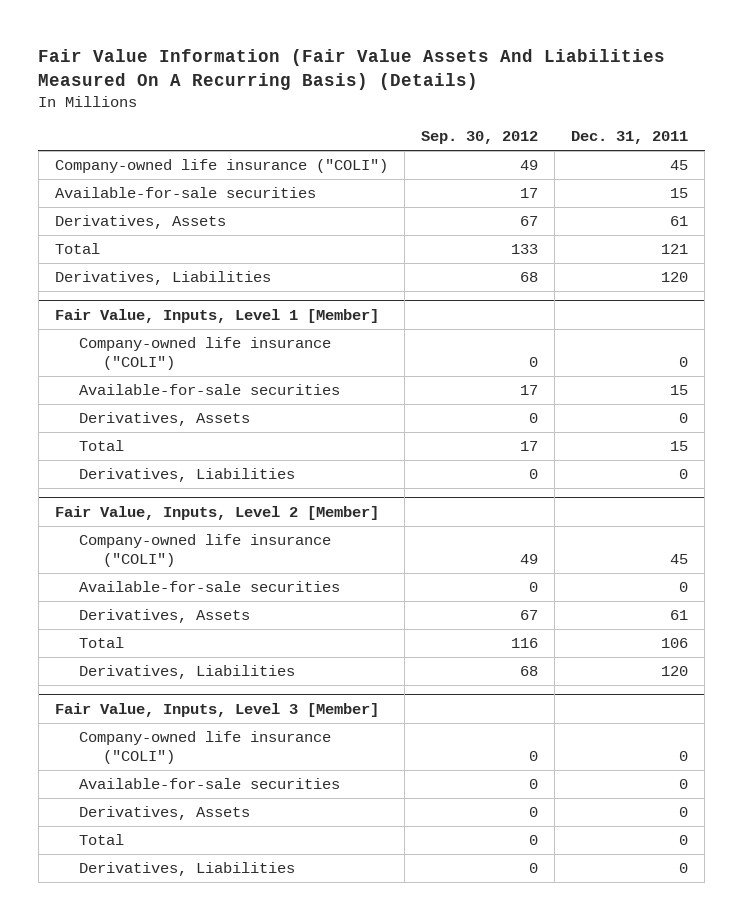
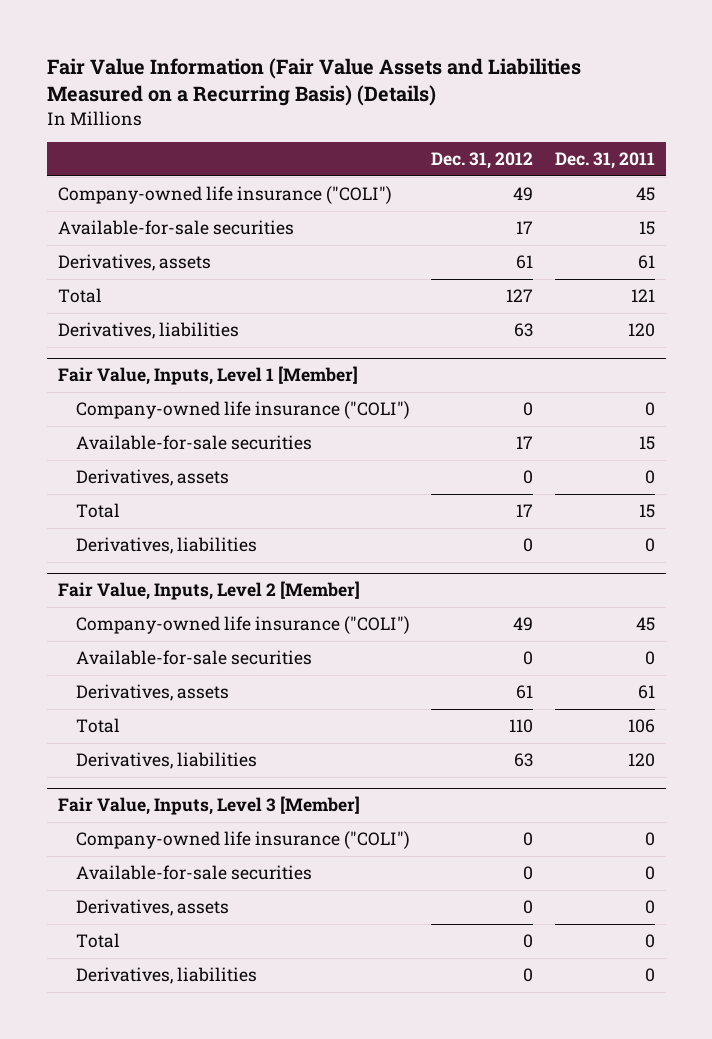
- Fair Value Information (Fair Value Assets And Liabilities Measured On A Recurring Basis) (Details)
+ Fair Value Information (Fair Value Assets and Liabilities Measured on a Recurring Basis) (Details)
- | Sep. 30, 2012 | Dec. 31, 2011
+ | Dec. 31, 2012 | Dec. 31, 2011
- Derivatives, Assets | 67 | 61
+ Derivatives, assets | 61 | 61
- Derivatives, Liabilities | 68 | 120
+ Derivatives, liabilities | 63 | 120
@ Fair Value, Inputs, Level 1 [Member]
- Derivatives, Assets | 0 | 0
+ Derivatives, assets | 0 | 0
- Derivatives, Liabilities | 0 | 0
+ Derivatives, liabilities | 0 | 0
@ Fair Value, Inputs, Level 2 [Member]
- Derivatives, Assets | 67 | 61
+ Derivatives, assets | 61 | 61
- Derivatives, Liabilities | 68 | 120
+ Derivatives, liabilities | 63 | 120
@ Fair Value, Inputs, Level 3 [Member]
- Derivatives, Assets | 0 | 0
+ Derivatives, assets | 0 | 0
- Derivatives, Liabilities | 0 | 0
+ Derivatives, liabilities | 0 | 0

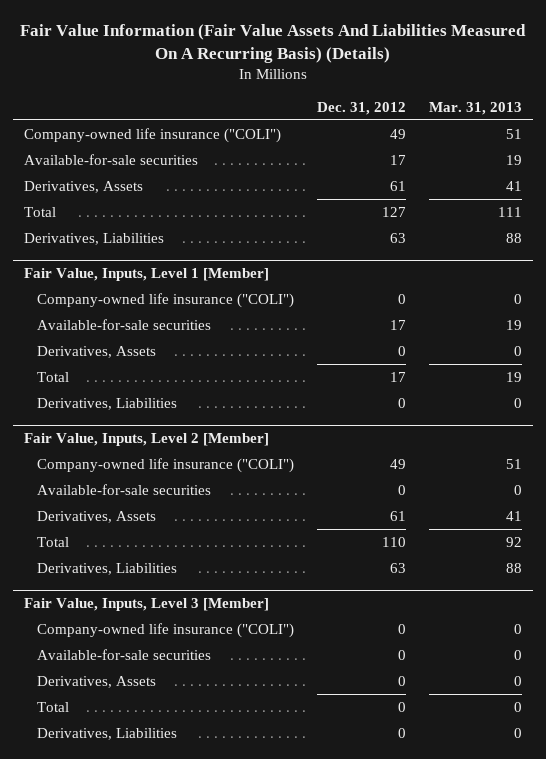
- Fair Value Information (Fair Value Assets and Liabilities Measured on a Recurring Basis) (Details)
+ Fair Value Information (Fair Value Assets And Liabilities Measured On A Recurring Basis) (Details)
- | Dec. 31, 2012 | Dec. 31, 2011
+ | Dec. 31, 2012 | Mar. 31, 2013
- Derivatives, assets | 61 | 61
+ Derivatives, Assets | 61 | 41
- Derivatives, liabilities | 63 | 120
+ Derivatives, Liabilities | 63 | 88
@ Fair Value, Inputs, Level 1 [Member]
- Derivatives, assets | 0 | 0
+ Derivatives, Assets | 0 | 0
- Derivatives, liabilities | 0 | 0
+ Derivatives, Liabilities | 0 | 0
@ Fair Value, Inputs, Level 2 [Member]
- Derivatives, assets | 61 | 61
+ Derivatives, Assets | 61 | 41
- Derivatives, liabilities | 63 | 120
+ Derivatives, Liabilities | 63 | 88
@ Fair Value, Inputs, Level 3 [Member]
- Derivatives, assets | 0 | 0
+ Derivatives, Assets | 0 | 0
- Derivatives, liabilities | 0 | 0
+ Derivatives, Liabilities | 0 | 0

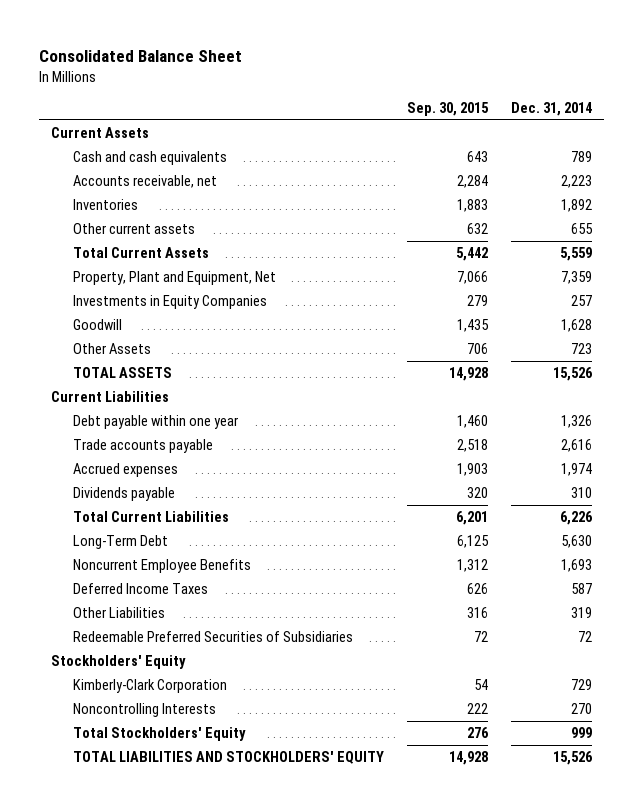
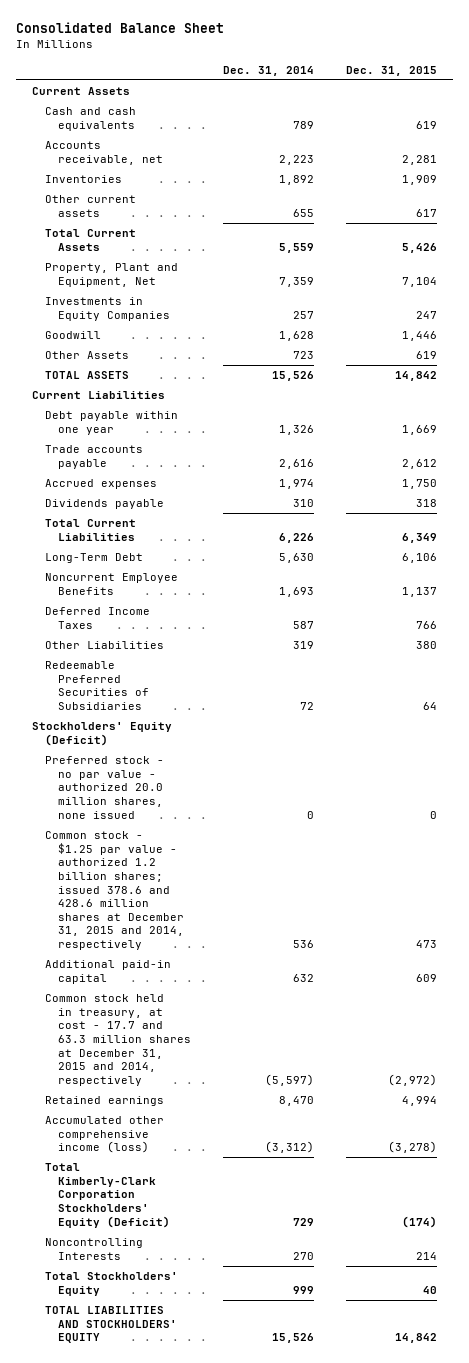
- | Sep. 30, 2015 | Dec. 31, 2014
+ | Dec. 31, 2014 | Dec. 31, 2015
- Stockholders' Equity
- Kimberly-Clark Corporation | 54 | 729
+ Stockholders' Equity (Deficit)
+ Preferred stock - no par value - authorized 20.0 million shares, none issued | 0 | 0
+ Common stock - $1.25 par value - authorized 1.2 billion shares; issued 378.6 and 428.6 million shares at December 31, 2015 and 2014, respectively | 536 | 473
+ Additional paid-in capital | 632 | 609
+ Common stock held in treasury, at cost - 17.7 and 63.3 million shares at December 31, 2015 and 2014, respectively | (5,597) | (2,972)
+ Retained earnings | 8,470 | 4,994
+ Accumulated other comprehensive income (loss) | (3,312) | (3,278)
+ Total Kimberly-Clark Corporation Stockholders' Equity (Deficit) | 729 | (174)

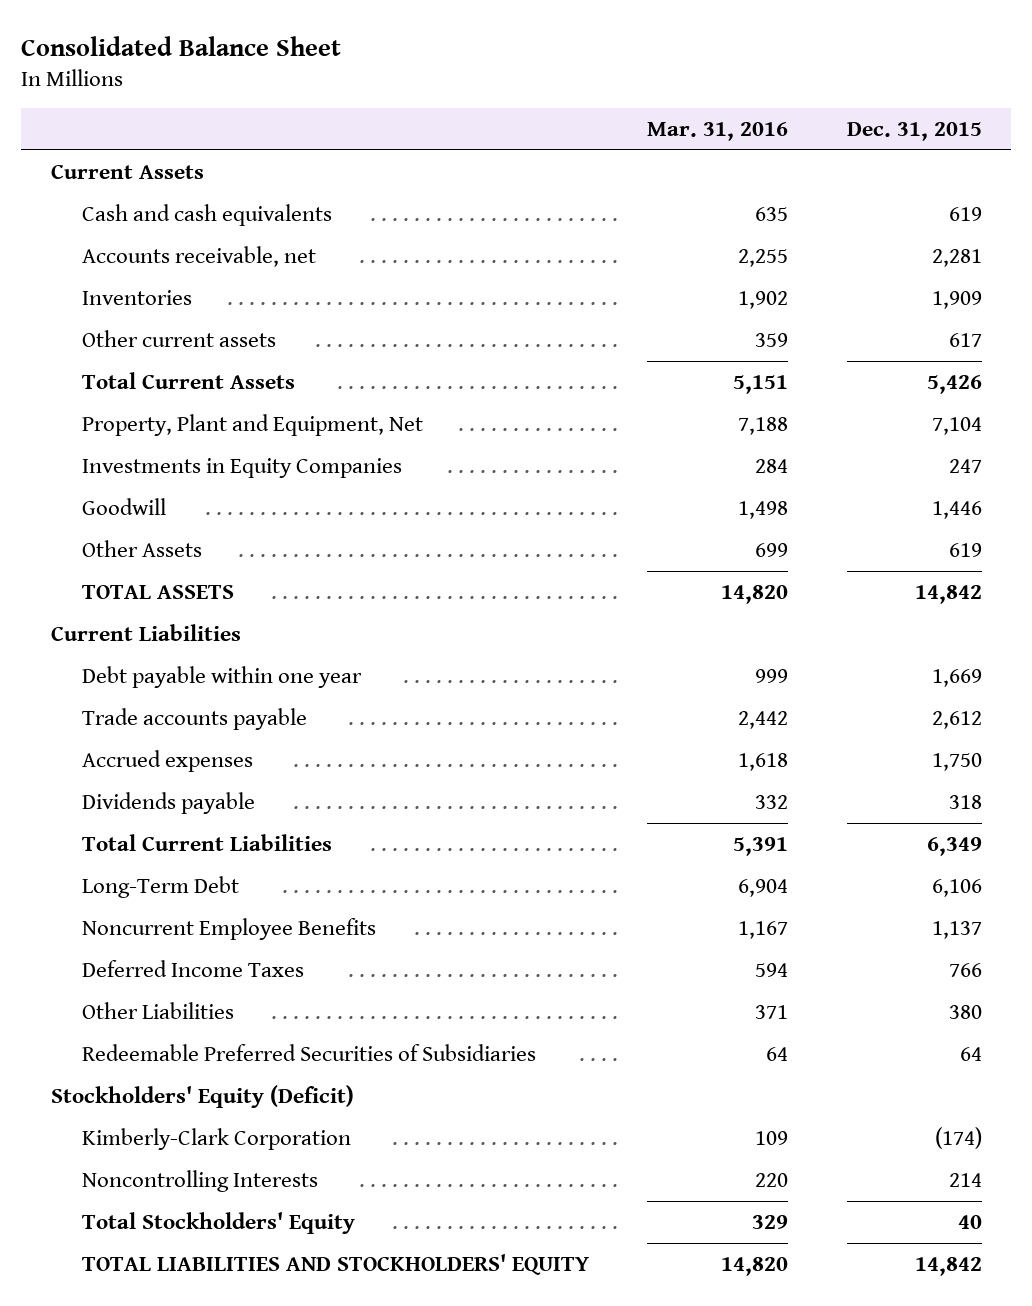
- | Dec. 31, 2014 | Dec. 31, 2015
+ | Mar. 31, 2016 | Dec. 31, 2015
- Preferred stock - no par value - authorized 20.0 million shares, none issued | 0 | 0
- Common stock - $1.25 par value - authorized 1.2 billion shares; issued 378.6 and 428.6 million shares at December 31, 2015 and 2014, respectively | 536 | 473
- Additional paid-in capital | 632 | 609
- Common stock held in treasury, at cost - 17.7 and 63.3 million shares at December 31, 2015 and 2014, respectively | (5,597) | (2,972)
- Retained earnings | 8,470 | 4,994
- Accumulated other comprehensive income (loss) | (3,312) | (3,278)
- Total Kimberly-Clark Corporation Stockholders' Equity (Deficit) | 729 | (174)
+ Kimberly-Clark Corporation | 109 | (174)

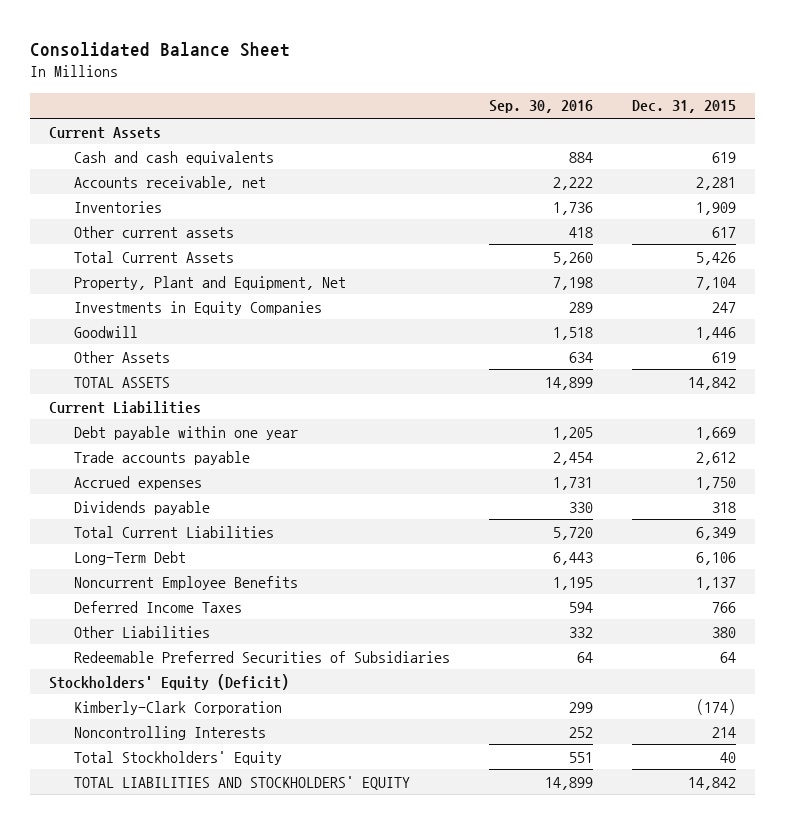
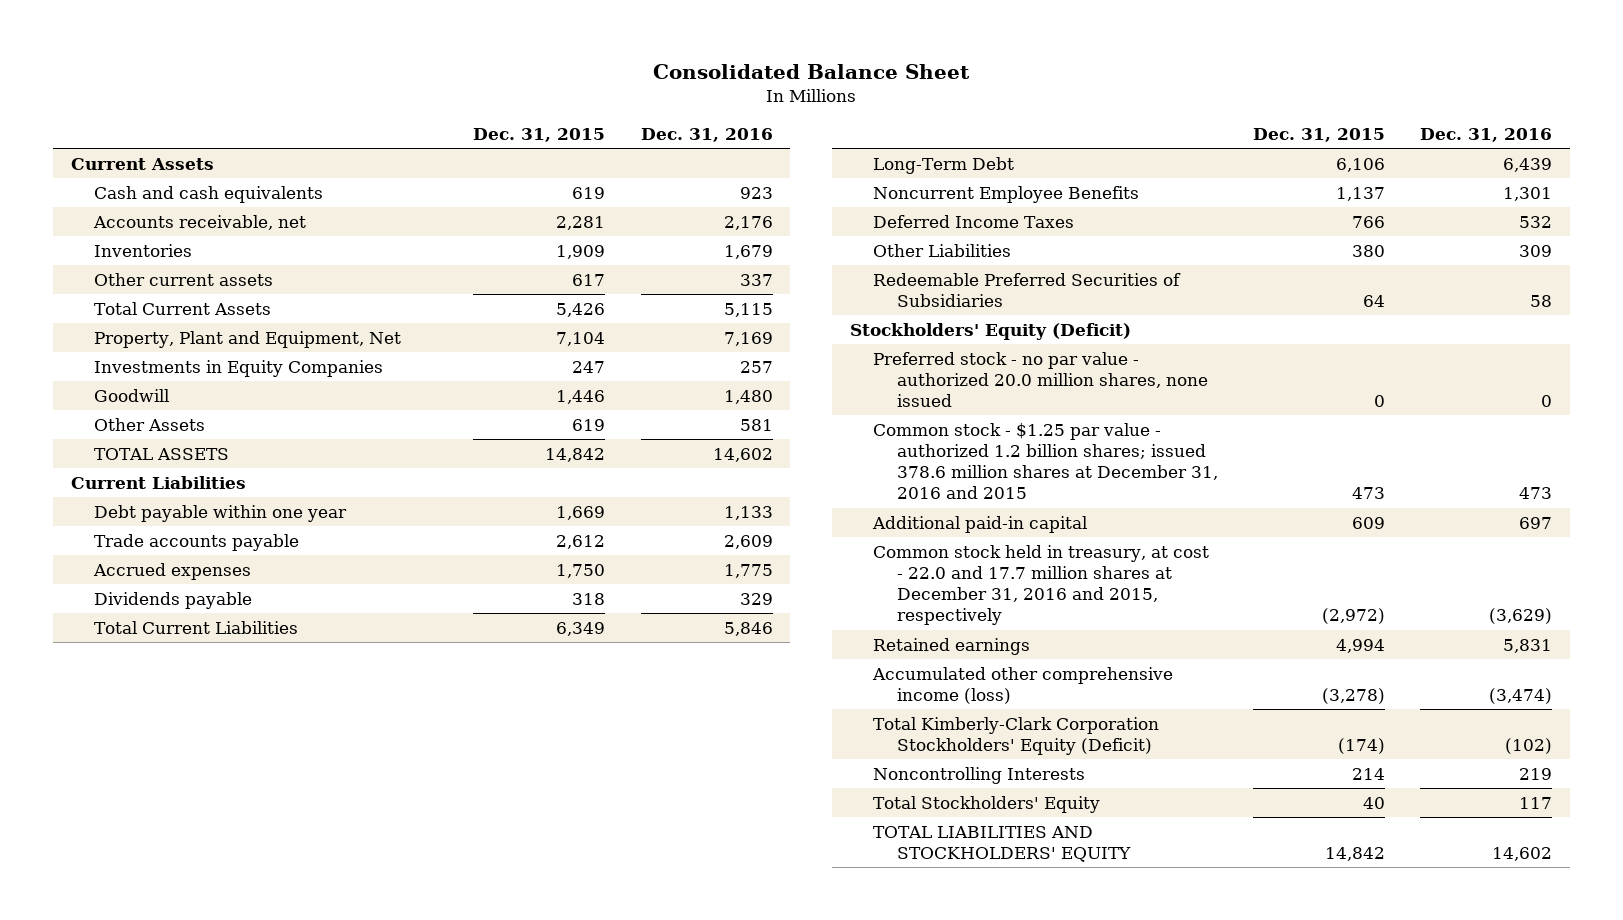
- | Sep. 30, 2016 | Dec. 31, 2015
+ | Dec. 31, 2015 | Dec. 31, 2016
- Kimberly-Clark Corporation | 299 | (174)
+ Preferred stock - no par value - authorized 20.0 million shares, none issued | 0 | 0
+ Common stock - $1.25 par value - authorized 1.2 billion shares; issued 378.6 million shares at December 31, 2016 and 2015 | 473 | 473
+ Additional paid-in capital | 609 | 697
+ Common stock held in treasury, at cost - 22.0 and 17.7 million shares at December 31, 2016 and 2015, respectively | (2,972) | (3,629)
+ Retained earnings | 4,994 | 5,831
+ Accumulated other comprehensive income (loss) | (3,278) | (3,474)
+ Total Kimberly-Clark Corporation Stockholders' Equity (Deficit) | (174) | (102)

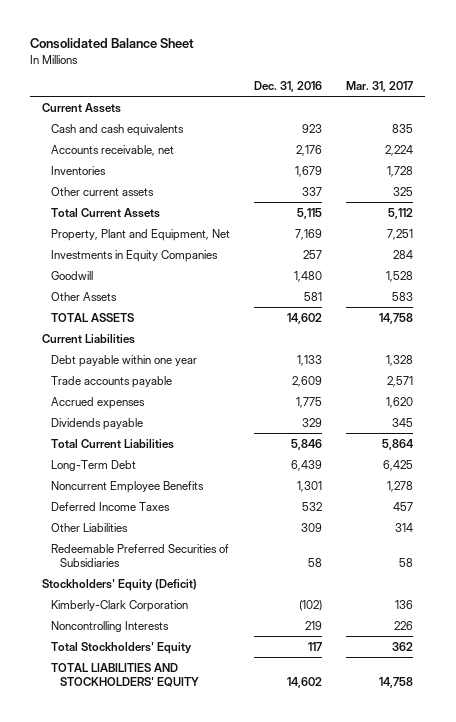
- | Dec. 31, 2015 | Dec. 31, 2016
+ | Dec. 31, 2016 | Mar. 31, 2017
- Preferred stock - no par value - authorized 20.0 million shares, none issued | 0 | 0
- Common stock - $1.25 par value - authorized 1.2 billion shares; issued 378.6 million shares at December 31, 2016 and 2015 | 473 | 473
- Additional paid-in capital | 609 | 697
- Common stock held in treasury, at cost - 22.0 and 17.7 million shares at December 31, 2016 and 2015, respectively | (2,972) | (3,629)
- Retained earnings | 4,994 | 5,831
- Accumulated other comprehensive income (loss) | (3,278) | (3,474)
- Total Kimberly-Clark Corporation Stockholders' Equity (Deficit) | (174) | (102)
+ Kimberly-Clark Corporation | (102) | 136

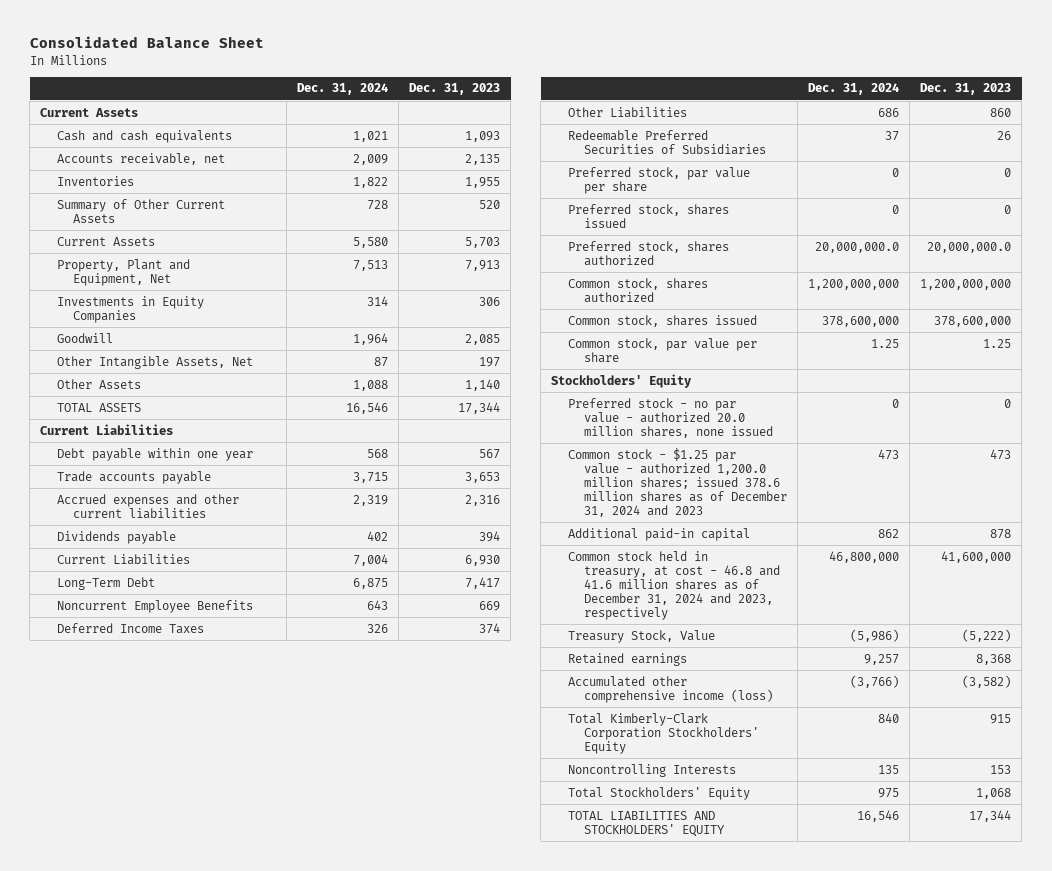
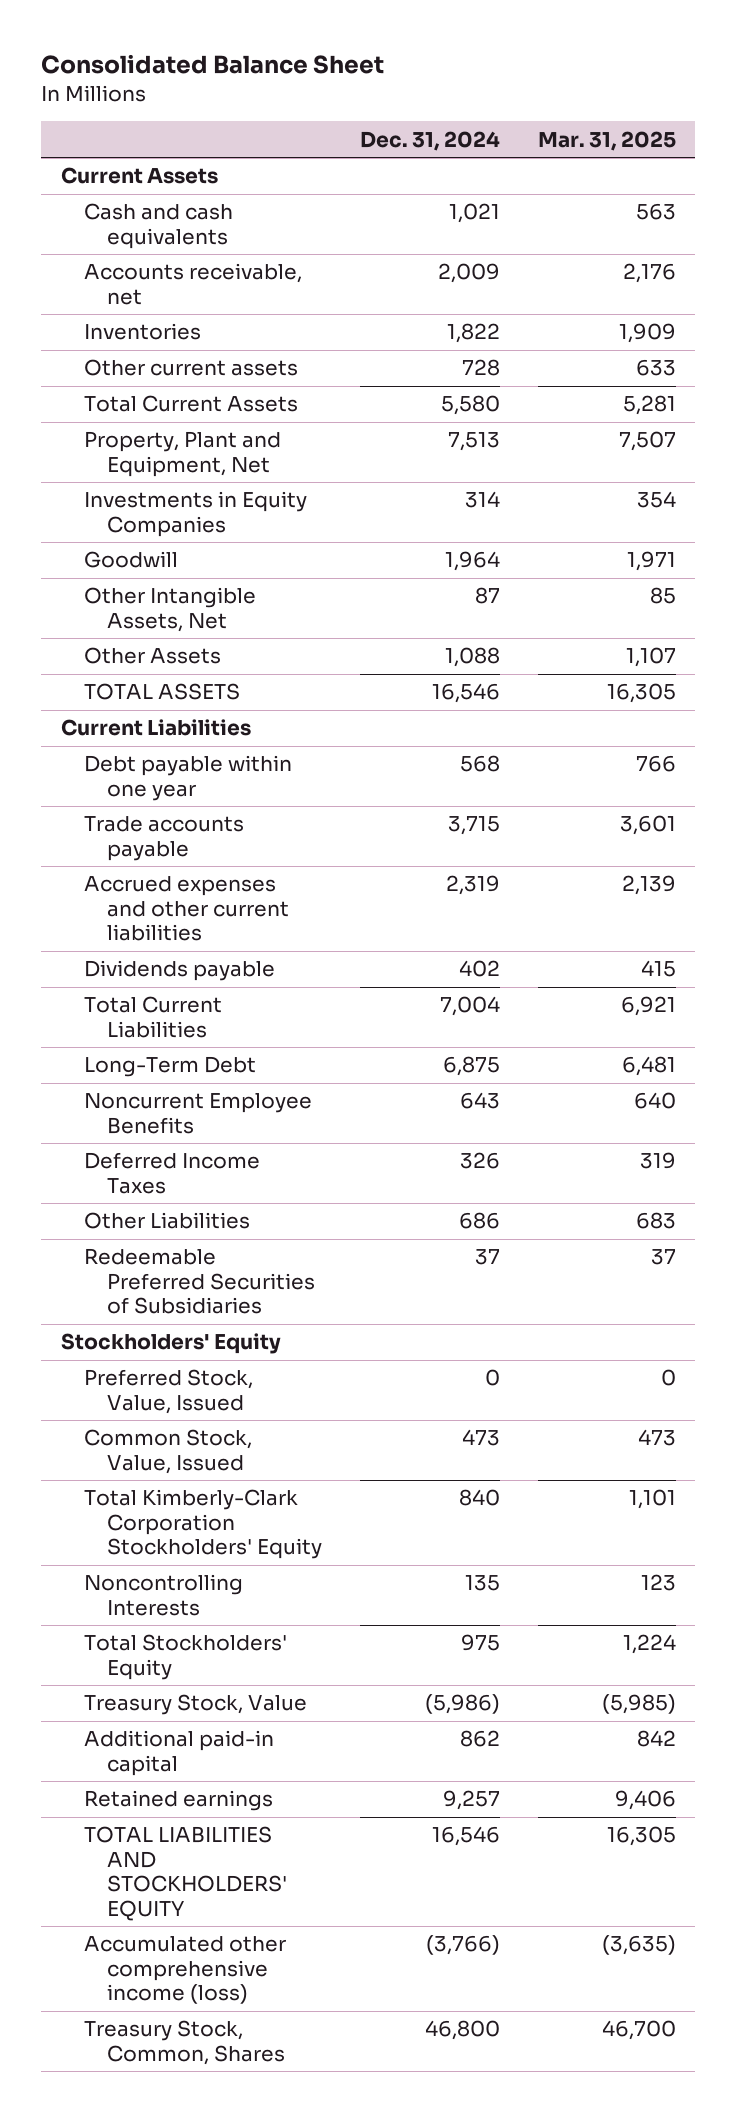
- | Dec. 31, 2024 | Dec. 31, 2023
+ | Dec. 31, 2024 | Mar. 31, 2025
- Summary of Other Current Assets | 728 | 520
- Current Assets | 5,580 | 5,703
+ Other current assets | 728 | 633
+ Total Current Assets | 5,580 | 5,281
- Current Liabilities | 7,004 | 6,930
+ Total Current Liabilities | 7,004 | 6,921
- Preferred stock, par value per share | 0 | 0
- Preferred stock, shares issued | 0 | 0
- Preferred stock, shares authorized | 20,000,000.0 | 20,000,000.0
- Common stock, shares authorized | 1,200,000,000 | 1,200,000,000
- Common stock, shares issued | 378,600,000 | 378,600,000
- Common stock, par value per share | 1.25 | 1.25
- Preferred stock - no par value - authorized 20.0 million shares, none issued | 0 | 0
- Common stock - $1.25 par value - authorized 1,200.0 million shares; issued 378.6 million shares as of December 31, 2024 and 2023 | 473 | 473
- Common stock held in treasury, at cost - 46.8 and 41.6 million shares as of December 31, 2024 and 2023, respectively | 46,800,000 | 41,600,000
+ Preferred Stock, Value, Issued | 0 | 0
+ Common Stock, Value, Issued | 473 | 473
moved down: Treasury Stock, Value | (5,986) | (5,985)
moved down: Additional paid-in capital | 862 | 842
moved down: Retained earnings | 9,257 | 9,406
moved down: Accumulated other comprehensive income (loss) | (3,766) | (3,635)
+ Treasury Stock, Common, Shares | 46,800 | 46,700

